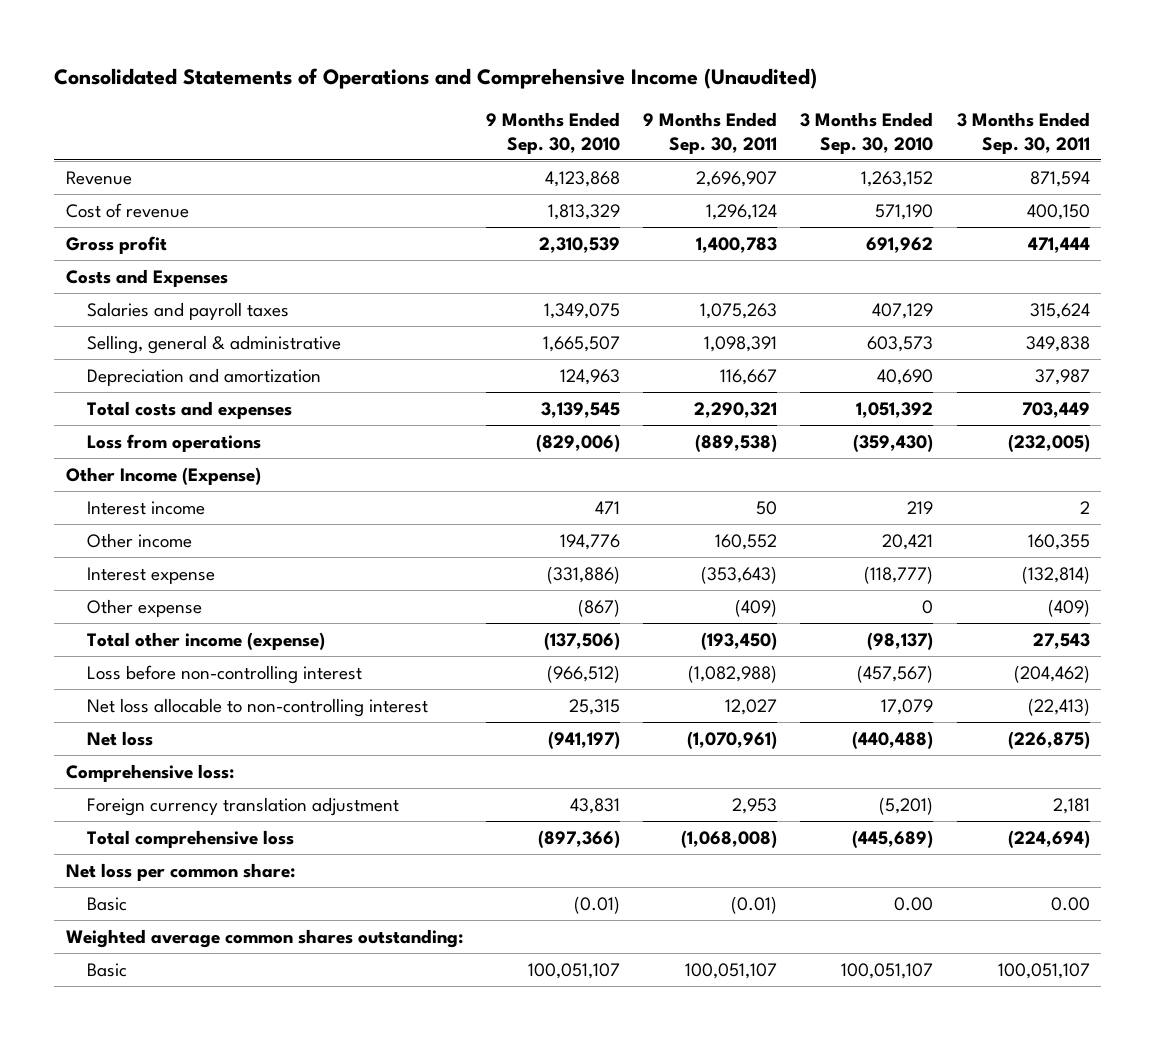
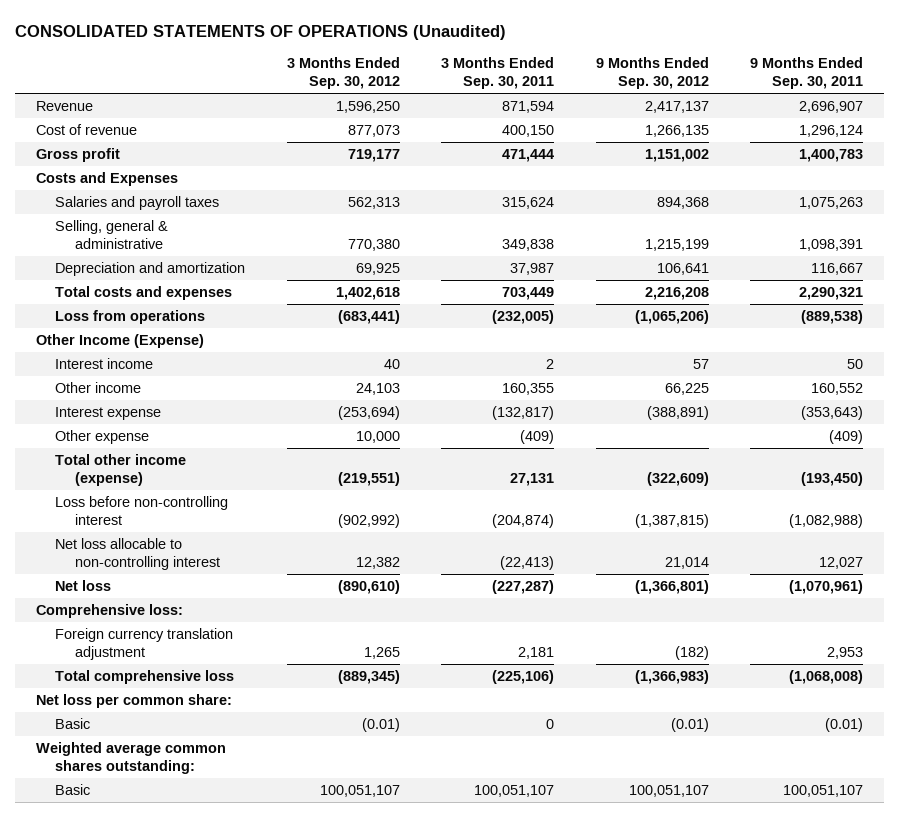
- Consolidated Statements of Operations and Comprehensive Income (Unaudited)
+ CONSOLIDATED STATEMENTS OF OPERATIONS (Unaudited)
- | 9 Months Ended Sep. 30, 2010 | 9 Months Ended Sep. 30, 2011 | 3 Months Ended Sep. 30, 2010 | 3 Months Ended Sep. 30, 2011
+ | 3 Months Ended Sep. 30, 2012 | 3 Months Ended Sep. 30, 2011 | 9 Months Ended Sep. 30, 2012 | 9 Months Ended Sep. 30, 2011
- Interest expense | (331,886) | (353,643) | (118,777) | (132,814)
+ Interest expense | (253,694) | (132,817) | (388,891) | (353,643)
- Total other income (expense) | (137,506) | (193,450) | (98,137) | 27,543
- Loss before non-controlling interest | (966,512) | (1,082,988) | (457,567) | (204,462)
+ Total other income (expense) | (219,551) | 27,131 | (322,609) | (193,450)
+ Loss before non-controlling interest | (902,992) | (204,874) | (1,387,815) | (1,082,988)
- Net loss | (941,197) | (1,070,961) | (440,488) | (226,875)
+ Net loss | (890,610) | (227,287) | (1,366,801) | (1,070,961)
- Total comprehensive loss | (897,366) | (1,068,008) | (445,689) | (224,694)
+ Total comprehensive loss | (889,345) | (225,106) | (1,366,983) | (1,068,008)
- Basic | (0.01) | (0.01) | 0.00 | 0.00
+ Basic | (0.01) | 0 | (0.01) | (0.01)

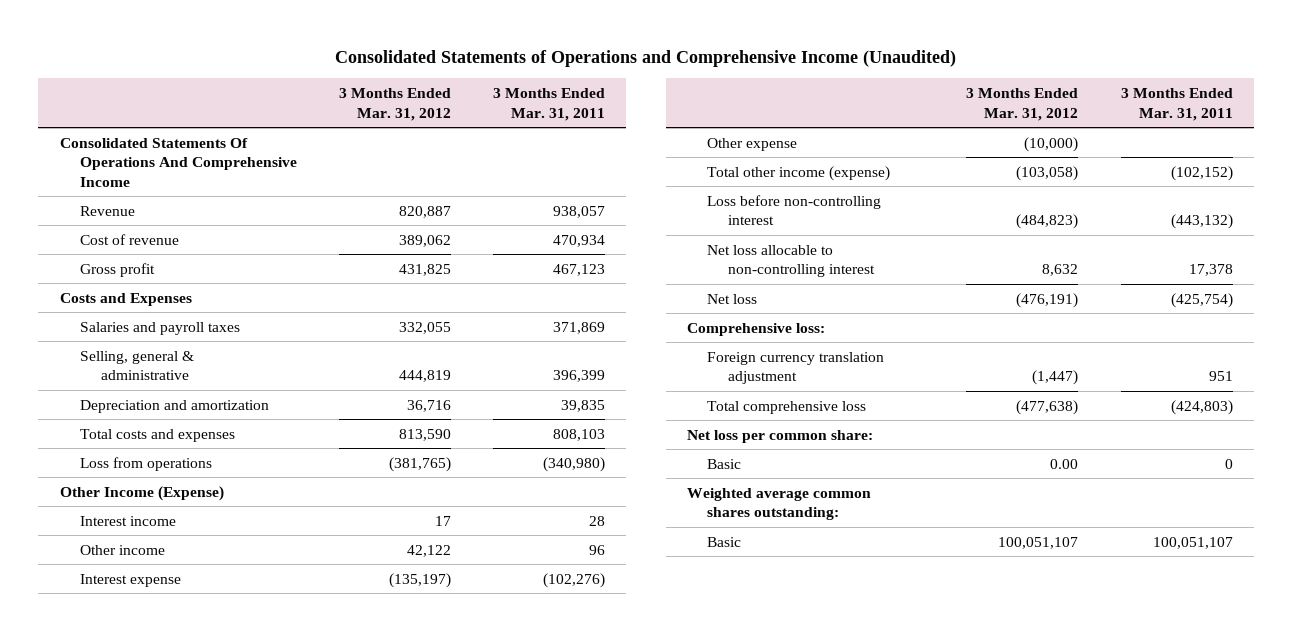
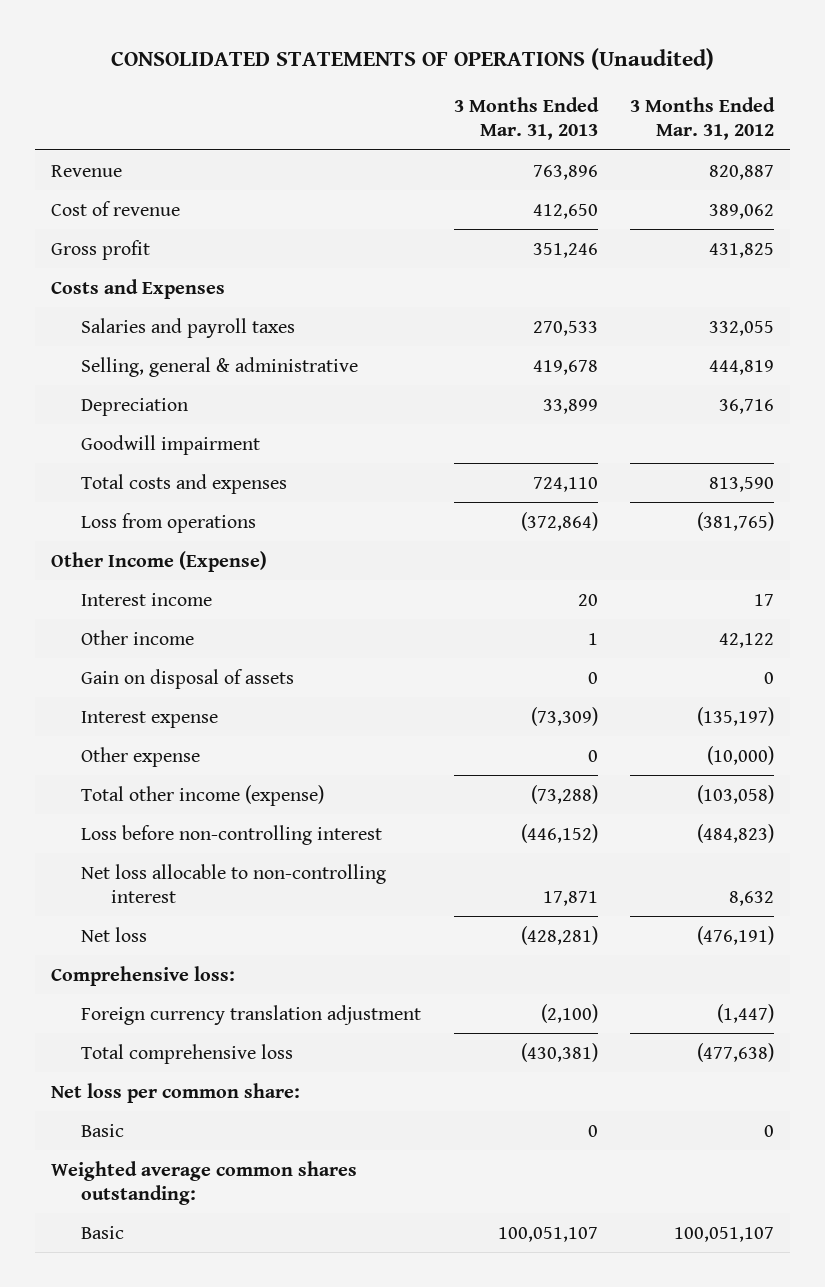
- Consolidated Statements of Operations and Comprehensive Income (Unaudited)
+ CONSOLIDATED STATEMENTS OF OPERATIONS (Unaudited)
- | 3 Months Ended Mar. 31, 2012 | 3 Months Ended Mar. 31, 2011
+ | 3 Months Ended Mar. 31, 2013 | 3 Months Ended Mar. 31, 2012
- Consolidated Statements Of Operations And Comprehensive Income
- Depreciation and amortization | 36,716 | 39,835
+ Depreciation | 33,899 | 36,716
+ Goodwill impairment
+ Gain on disposal of assets | 0 | 0
- Basic | 0.00 | 0
+ Basic | 0 | 0

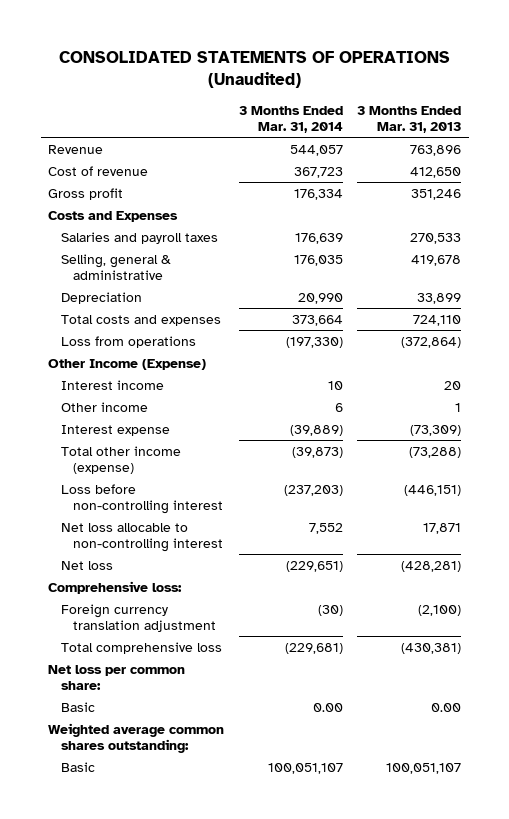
- | 3 Months Ended Mar. 31, 2013 | 3 Months Ended Mar. 31, 2012
+ | 3 Months Ended Mar. 31, 2014 | 3 Months Ended Mar. 31, 2013
- Goodwill impairment
- Gain on disposal of assets | 0 | 0
- Other expense | 0 | (10,000)
- Loss before non-controlling interest | (446,152) | (484,823)
+ Loss before non-controlling interest | (237,203) | (446,151)
- Basic | 0 | 0
+ Basic | 0.00 | 0.00

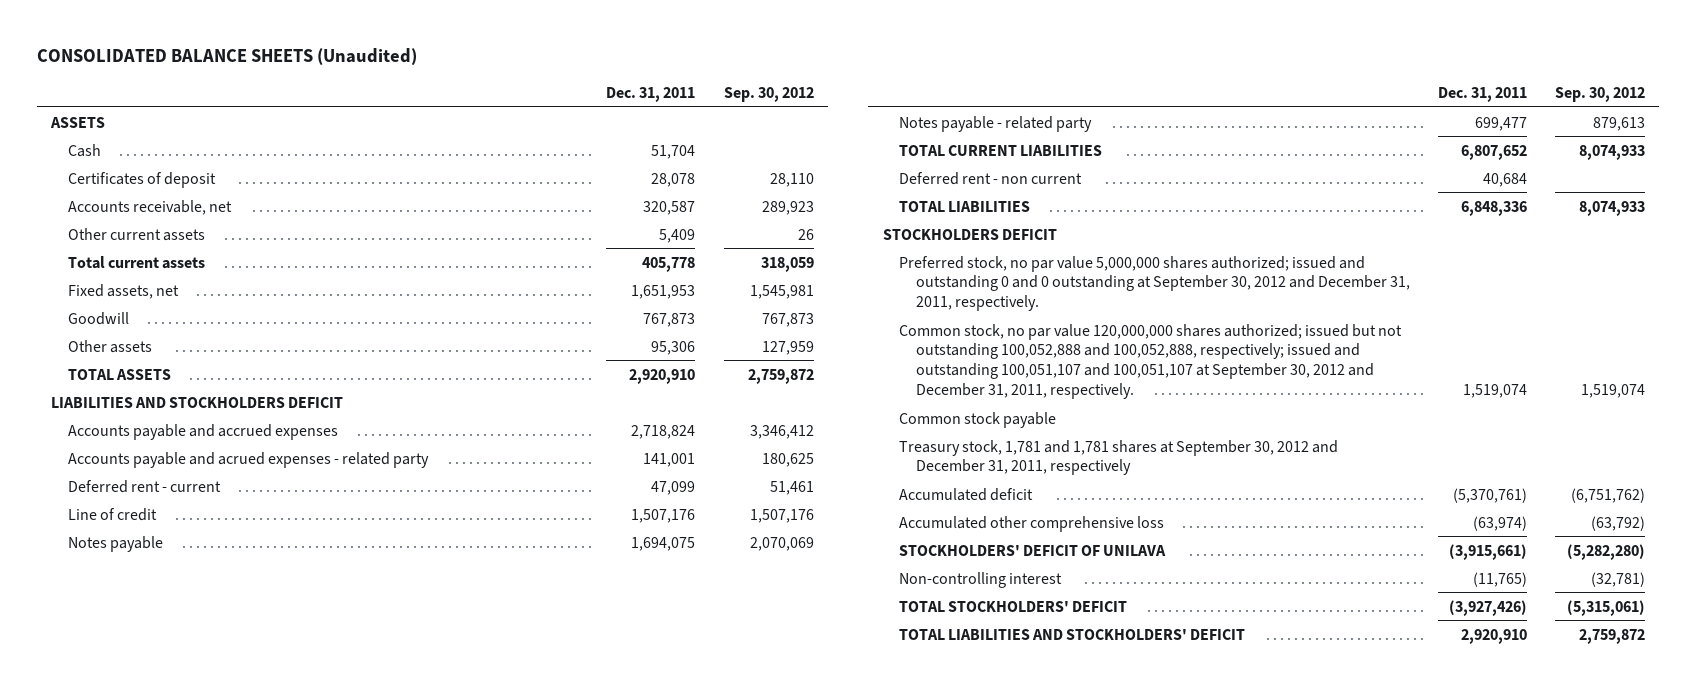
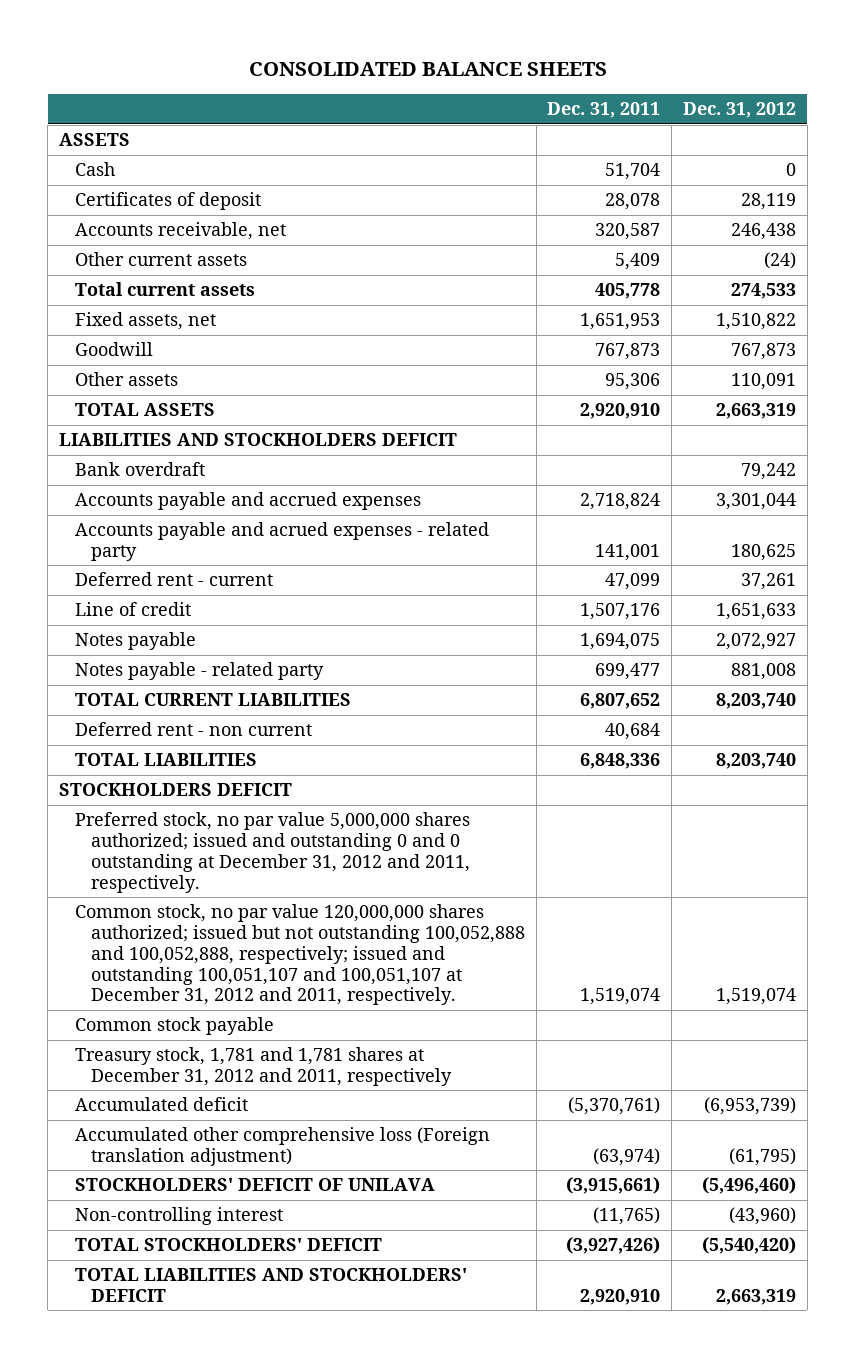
- CONSOLIDATED BALANCE SHEETS (Unaudited)
+ CONSOLIDATED BALANCE SHEETS
- | Dec. 31, 2011 | Sep. 30, 2012
+ | Dec. 31, 2011 | Dec. 31, 2012
+ Bank overdraft | | 79,242
- Preferred stock, no par value 5,000,000 shares authorized; issued and outstanding 0 and 0 outstanding at September 30, 2012 and December 31, 2011, respectively.
- Common stock, no par value 120,000,000 shares authorized; issued but not outstanding 100,052,888 and 100,052,888, respectively; issued and outstanding 100,051,107 and 100,051,107 at September 30, 2012 and December 31, 2011, respectively. | 1,519,074 | 1,519,074
+ Preferred stock, no par value 5,000,000 shares authorized; issued and outstanding 0 and 0 outstanding at December 31, 2012 and 2011, respectively.
+ Common stock, no par value 120,000,000 shares authorized; issued but not outstanding 100,052,888 and 100,052,888, respectively; issued and outstanding 100,051,107 and 100,051,107 at December 31, 2012 and 2011, respectively. | 1,519,074 | 1,519,074
- Treasury stock, 1,781 and 1,781 shares at September 30, 2012 and December 31, 2011, respectively
+ Treasury stock, 1,781 and 1,781 shares at December 31, 2012 and 2011, respectively
- Accumulated other comprehensive loss | (63,974) | (63,792)
+ Accumulated other comprehensive loss (Foreign translation adjustment) | (63,974) | (61,795)

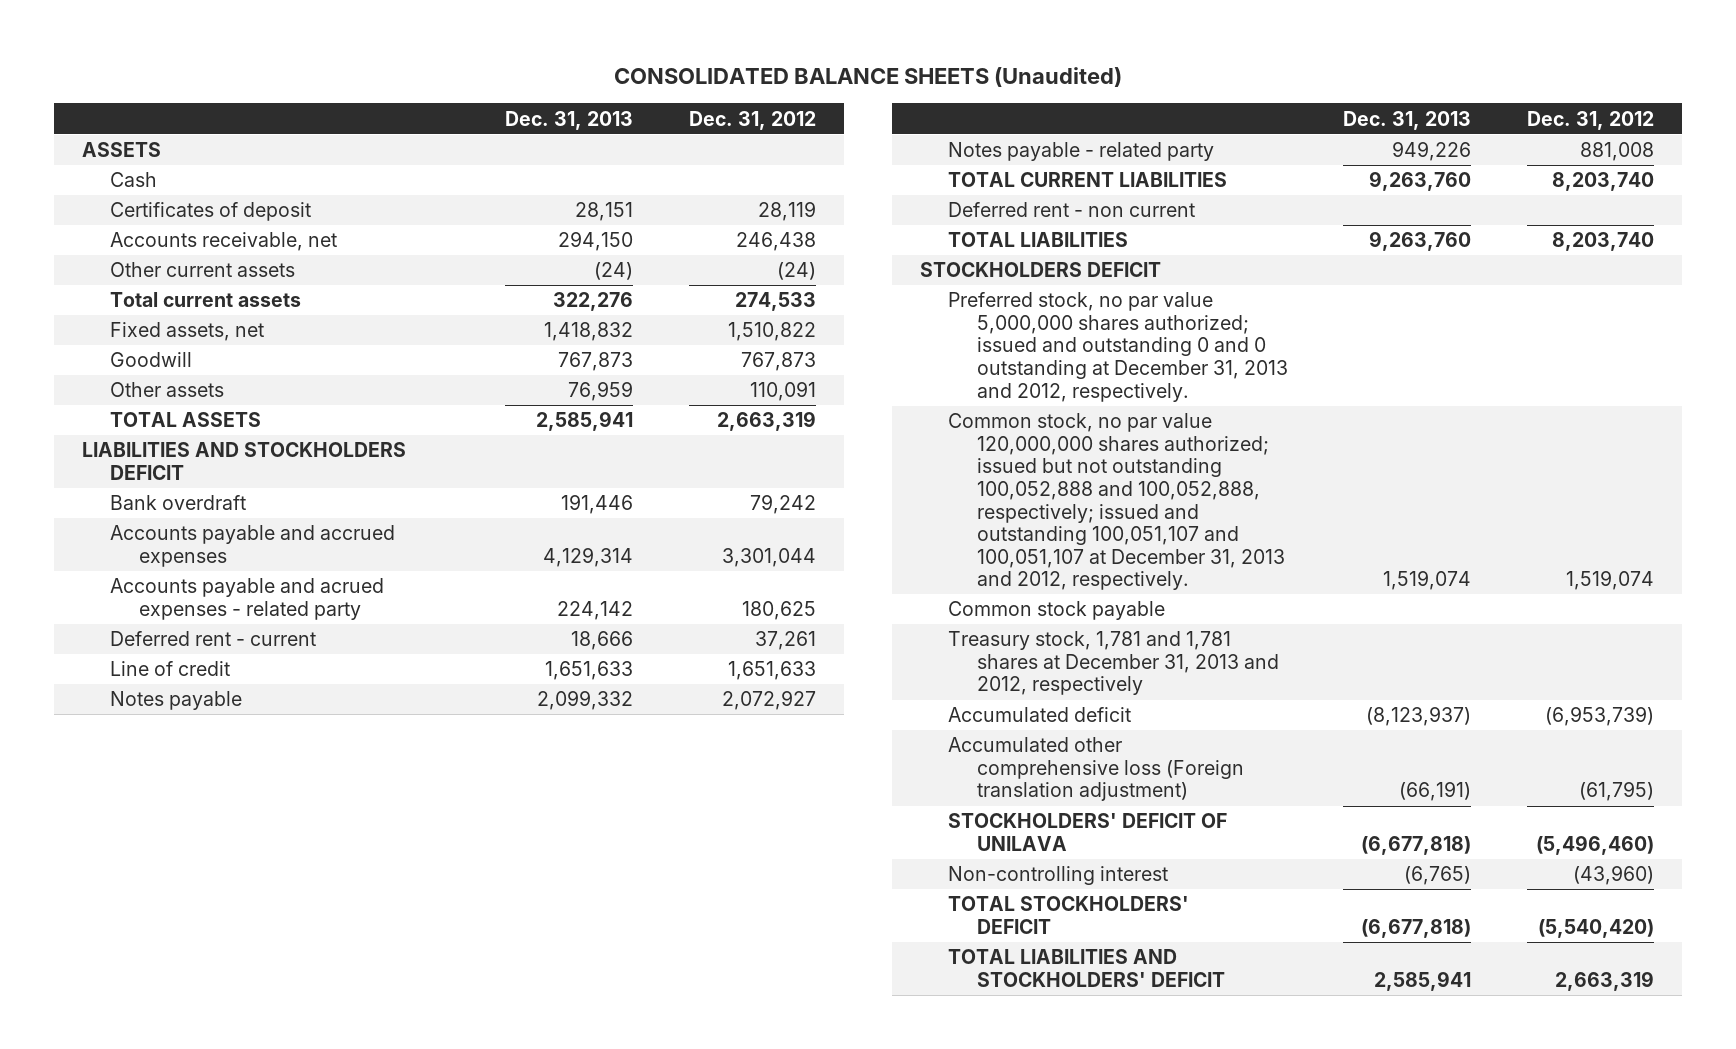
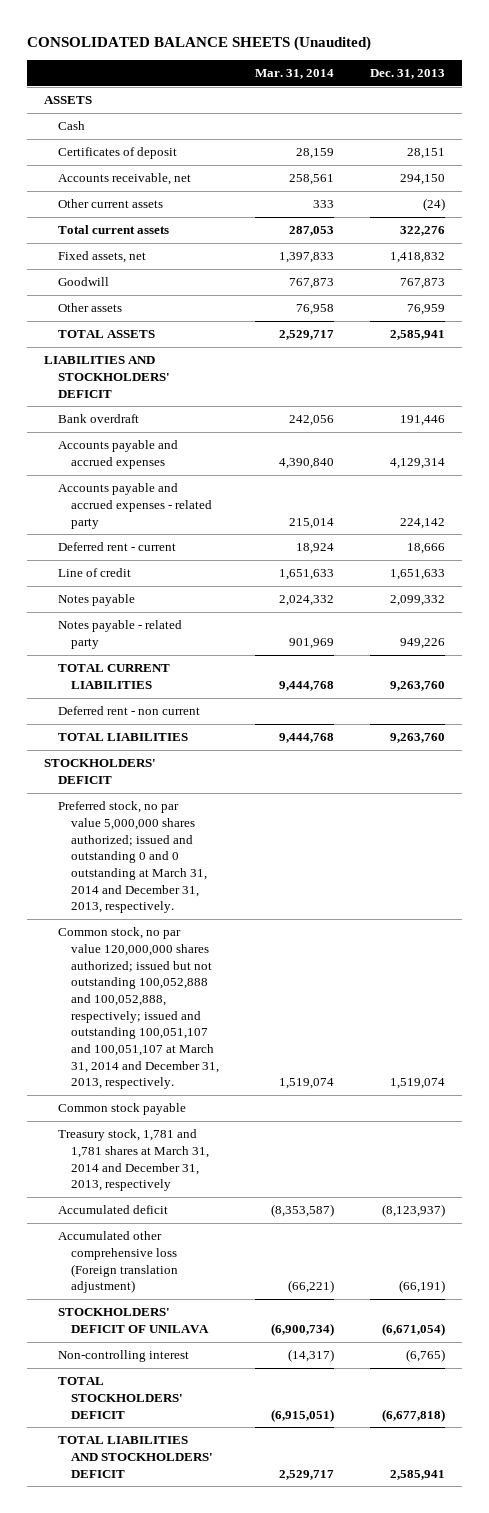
- | Dec. 31, 2013 | Dec. 31, 2012
+ | Mar. 31, 2014 | Dec. 31, 2013
- LIABILITIES AND STOCKHOLDERS DEFICIT
+ LIABILITIES AND STOCKHOLDERS' DEFICIT
- Accounts payable and acrued expenses - related party | 224,142 | 180,625
+ Accounts payable and accrued expenses - related party | 215,014 | 224,142
- STOCKHOLDERS DEFICIT
- Preferred stock, no par value 5,000,000 shares authorized; issued and outstanding 0 and 0 outstanding at December 31, 2013 and 2012, respectively.
- Common stock, no par value 120,000,000 shares authorized; issued but not outstanding 100,052,888 and 100,052,888, respectively; issued and outstanding 100,051,107 and 100,051,107 at December 31, 2013 and 2012, respectively. | 1,519,074 | 1,519,074
+ STOCKHOLDERS' DEFICIT
+ Preferred stock, no par value 5,000,000 shares authorized; issued and outstanding 0 and 0 outstanding at March 31, 2014 and December 31, 2013, respectively.
+ Common stock, no par value 120,000,000 shares authorized; issued but not outstanding 100,052,888 and 100,052,888, respectively; issued and outstanding 100,051,107 and 100,051,107 at March 31, 2014 and December 31, 2013, respectively. | 1,519,074 | 1,519,074
- Treasury stock, 1,781 and 1,781 shares at December 31, 2013 and 2012, respectively
+ Treasury stock, 1,781 and 1,781 shares at March 31, 2014 and December 31, 2013, respectively
- STOCKHOLDERS' DEFICIT OF UNILAVA | (6,677,818) | (5,496,460)
+ STOCKHOLDERS' DEFICIT OF UNILAVA | (6,900,734) | (6,671,054)

